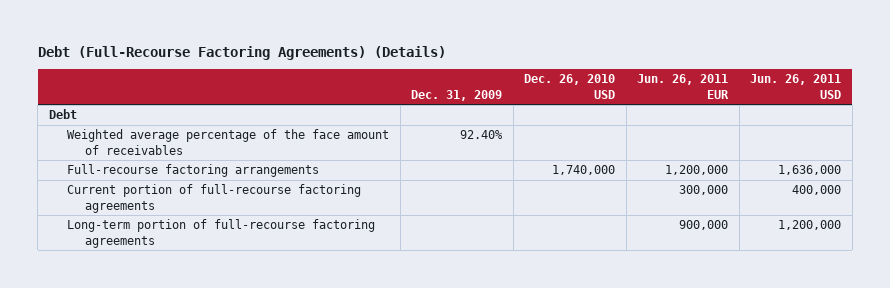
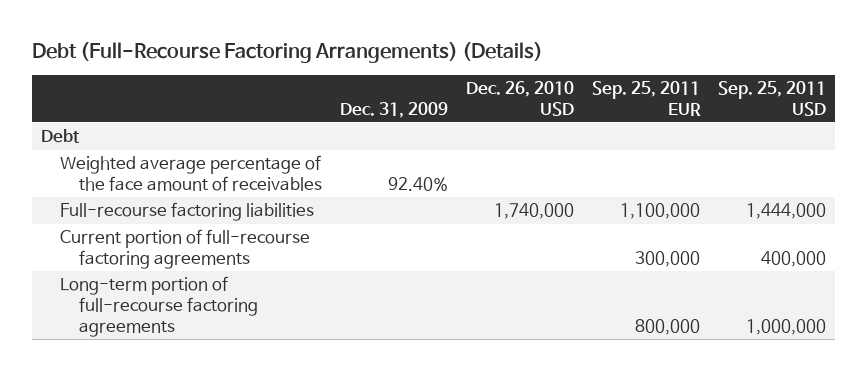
- Debt (Full-Recourse Factoring Agreements) (Details)
+ Debt (Full-Recourse Factoring Arrangements) (Details)
- | Dec. 31, 2009 | Dec. 26, 2010 USD | Jun. 26, 2011 EUR | Jun. 26, 2011 USD
+ | Dec. 31, 2009 | Dec. 26, 2010 USD | Sep. 25, 2011 EUR | Sep. 25, 2011 USD
- Full-recourse factoring arrangements | | 1,740,000 | 1,200,000 | 1,636,000
+ Full-recourse factoring liabilities | | 1,740,000 | 1,100,000 | 1,444,000

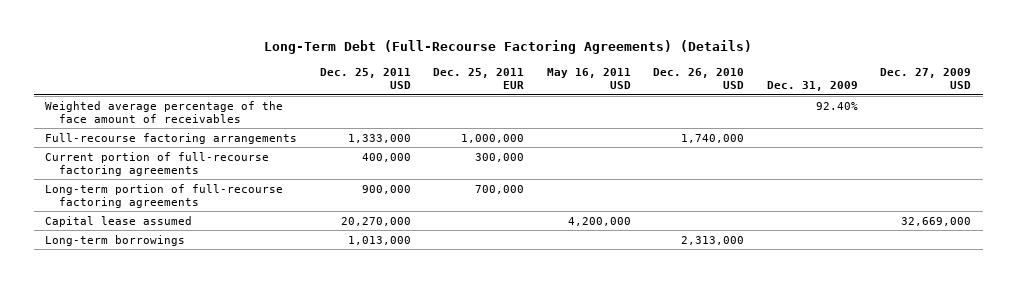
- Debt (Full-Recourse Factoring Arrangements) (Details)
+ Long-Term Debt (Full-Recourse Factoring Agreements) (Details)
- | Dec. 31, 2009 | Dec. 26, 2010 USD | Sep. 25, 2011 EUR | Sep. 25, 2011 USD
+ | Dec. 25, 2011 USD | Dec. 25, 2011 EUR | May 16, 2011 USD | Dec. 26, 2010 USD | Dec. 31, 2009 | Dec. 27, 2009 USD
- Debt
- Full-recourse factoring liabilities | | 1,740,000 | 1,100,000 | 1,444,000
+ Full-recourse factoring arrangements | 1,333,000 | 1,000,000 | | 1,740,000 | |
+ Capital lease assumed | 20,270,000 | | 4,200,000 | | | 32,669,000
+ Long-term borrowings | 1,013,000 | | | 2,313,000 | |

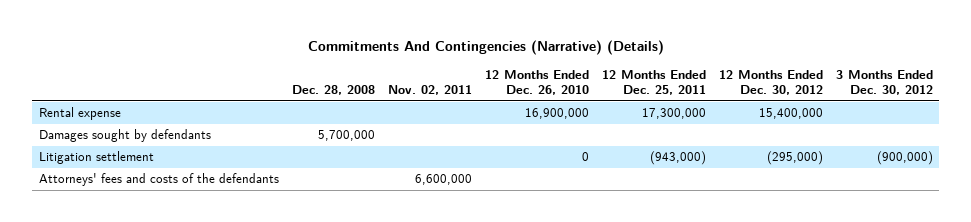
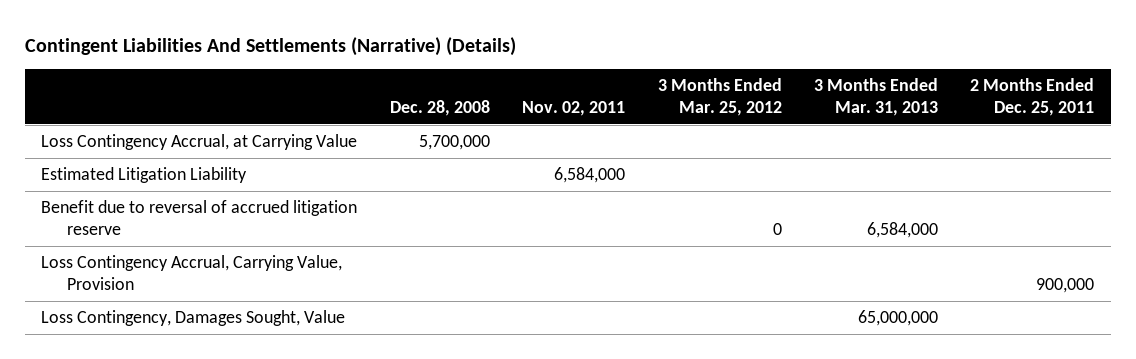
- Commitments And Contingencies (Narrative) (Details)
+ Contingent Liabilities And Settlements (Narrative) (Details)
- | Dec. 28, 2008 | Nov. 02, 2011 | 12 Months Ended Dec. 26, 2010 | 12 Months Ended Dec. 25, 2011 | 12 Months Ended Dec. 30, 2012 | 3 Months Ended Dec. 30, 2012
+ | Dec. 28, 2008 | Nov. 02, 2011 | 3 Months Ended Mar. 25, 2012 | 3 Months Ended Mar. 31, 2013 | 2 Months Ended Dec. 25, 2011
- Rental expense | | | 16,900,000 | 17,300,000 | 15,400,000 |
- Damages sought by defendants | 5,700,000 | | | | |
- Litigation settlement | | | 0 | (943,000) | (295,000) | (900,000)
- Attorneys' fees and costs of the defendants | | 6,600,000 | | | |
+ Loss Contingency Accrual, at Carrying Value | 5,700,000 | | | |
+ Estimated Litigation Liability | | 6,584,000 | | |
+ Benefit due to reversal of accrued litigation reserve | | | 0 | 6,584,000 |
+ Loss Contingency Accrual, Carrying Value, Provision | | | | | 900,000
+ Loss Contingency, Damages Sought, Value | | | | 65,000,000 |

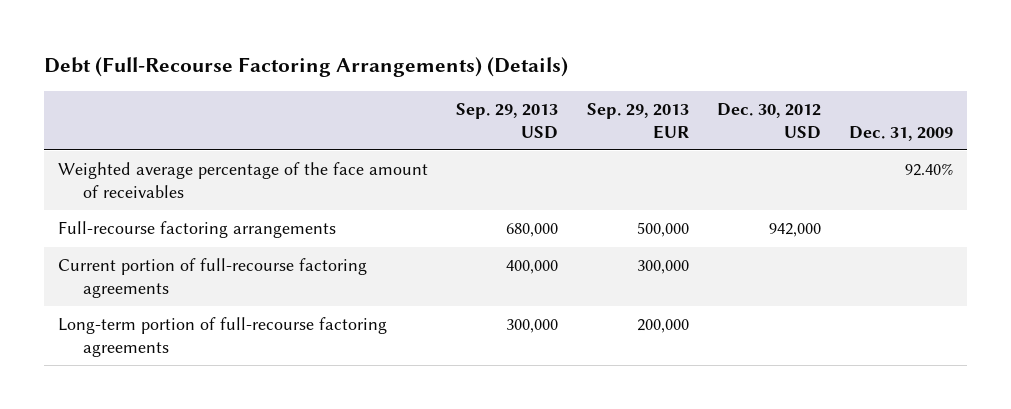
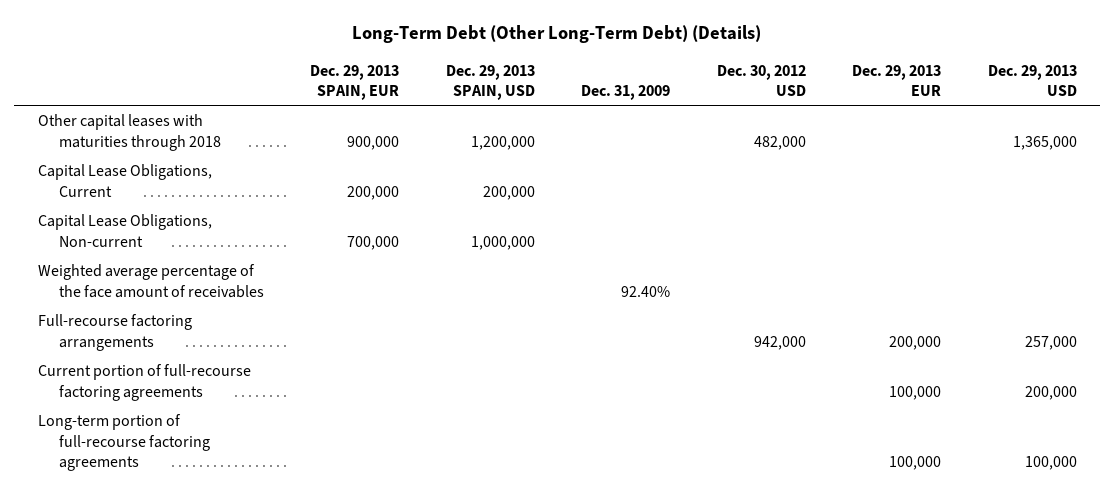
- Debt (Full-Recourse Factoring Arrangements) (Details)
+ Long-Term Debt (Other Long-Term Debt) (Details)
- | Sep. 29, 2013 USD | Sep. 29, 2013 EUR | Dec. 30, 2012 USD | Dec. 31, 2009
+ | Dec. 29, 2013 SPAIN, EUR | Dec. 29, 2013 SPAIN, USD | Dec. 31, 2009 | Dec. 30, 2012 USD | Dec. 29, 2013 EUR | Dec. 29, 2013 USD
+ Other capital leases with maturities through 2018 | 900,000 | 1,200,000 | | 482,000 | | 1,365,000
+ Capital Lease Obligations, Current | 200,000 | 200,000 | | | |
+ Capital Lease Obligations, Non-current | 700,000 | 1,000,000 | | | |

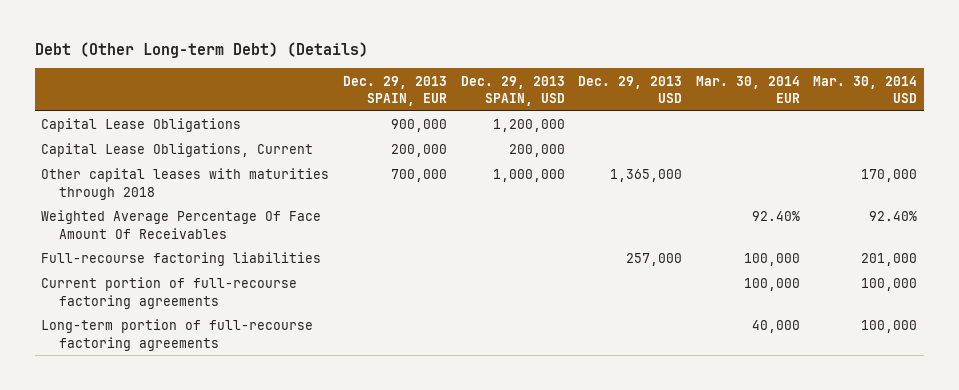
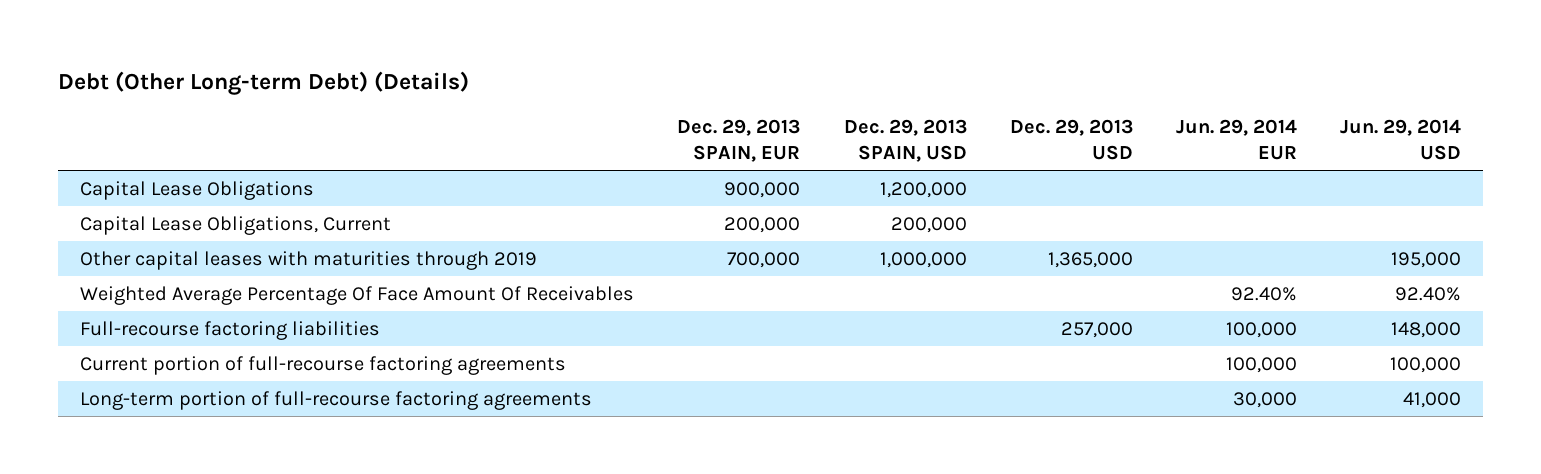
- | Dec. 29, 2013 SPAIN, EUR | Dec. 29, 2013 SPAIN, USD | Dec. 29, 2013 USD | Mar. 30, 2014 EUR | Mar. 30, 2014 USD
+ | Dec. 29, 2013 SPAIN, EUR | Dec. 29, 2013 SPAIN, USD | Dec. 29, 2013 USD | Jun. 29, 2014 EUR | Jun. 29, 2014 USD
- Other capital leases with maturities through 2018 | 700,000 | 1,000,000 | 1,365,000 | | 170,000
+ Other capital leases with maturities through 2019 | 700,000 | 1,000,000 | 1,365,000 | | 195,000

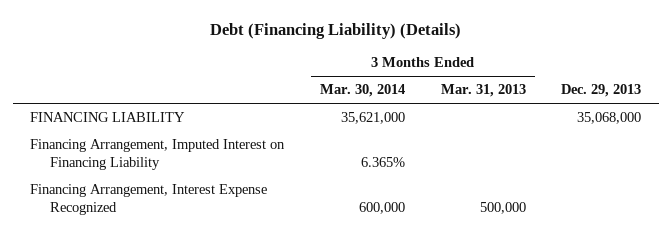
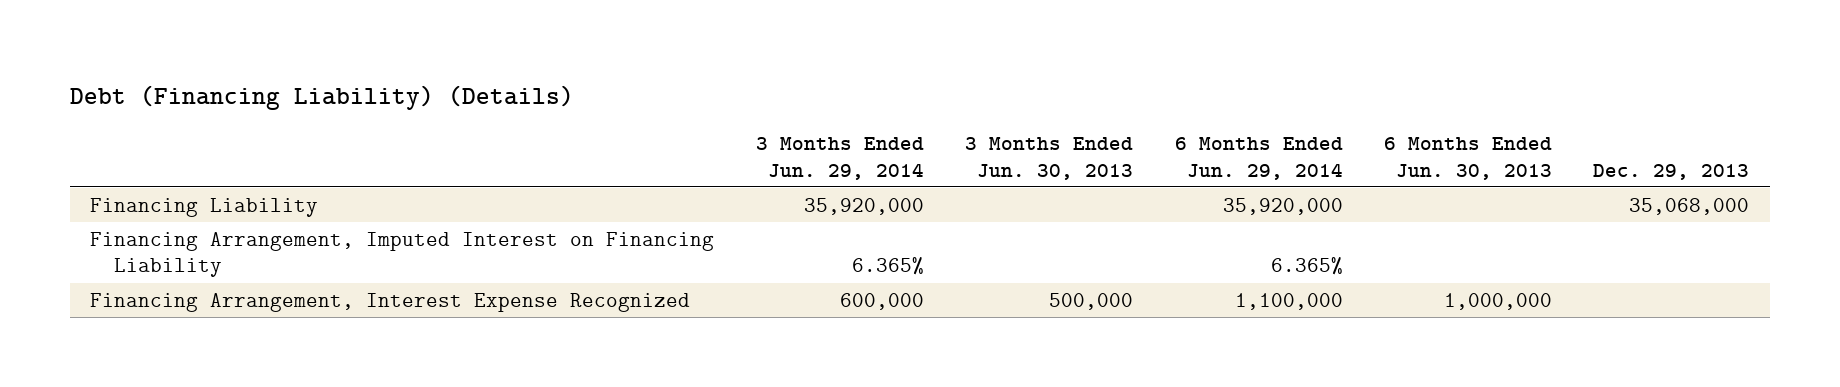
- | 3 Months Ended Mar. 30, 2014 | 3 Months Ended Mar. 31, 2013 | Dec. 29, 2013
+ | 3 Months Ended Jun. 29, 2014 | 3 Months Ended Jun. 30, 2013 | 6 Months Ended Jun. 29, 2014 | 6 Months Ended Jun. 30, 2013 | Dec. 29, 2013
- FINANCING LIABILITY | 35,621,000 | | 35,068,000
+ Financing Liability | 35,920,000 | | 35,920,000 | | 35,068,000

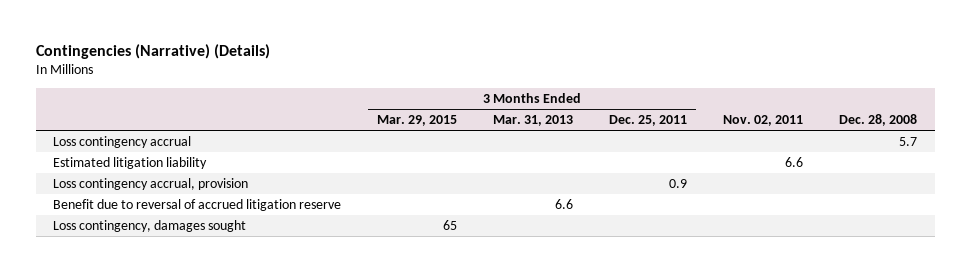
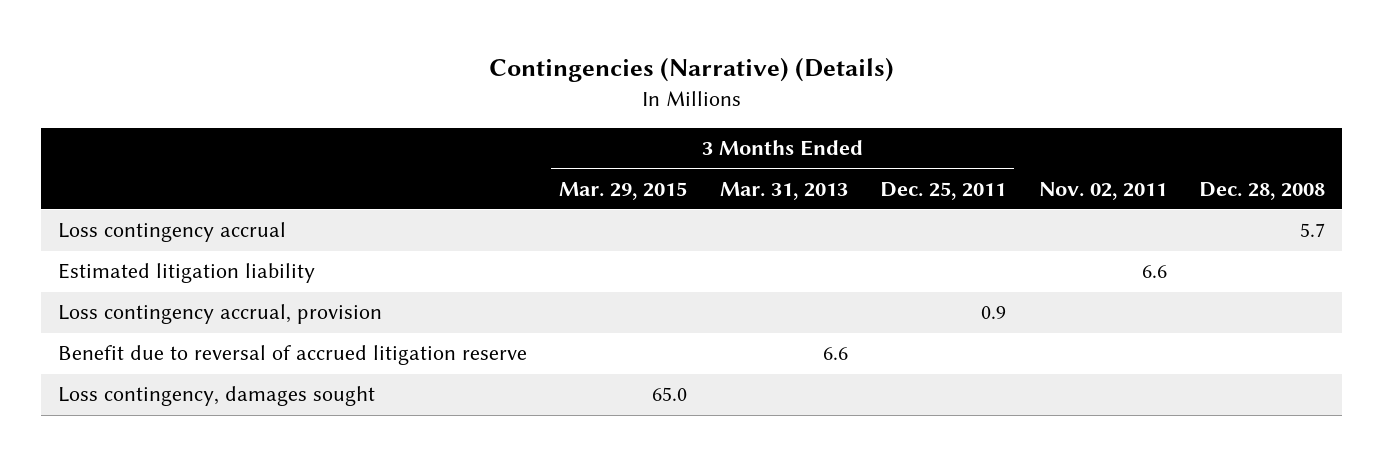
- Loss contingency, damages sought | 65 | | | |
+ Loss contingency, damages sought | 65.0 | | | |

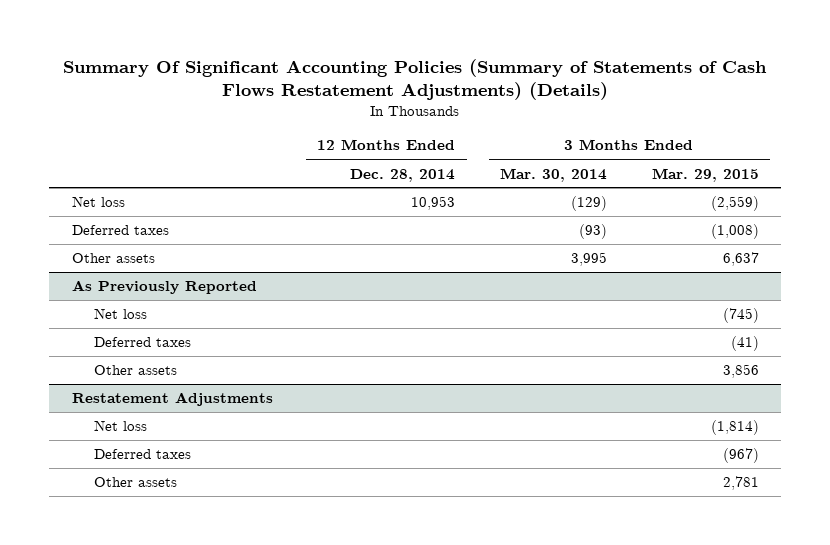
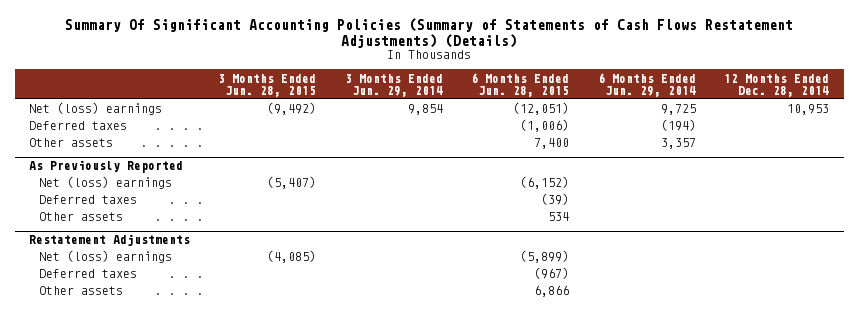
- | 12 Months Ended Dec. 28, 2014 | 3 Months Ended Mar. 30, 2014 | 3 Months Ended Mar. 29, 2015
+ | 3 Months Ended Jun. 28, 2015 | 3 Months Ended Jun. 29, 2014 | 6 Months Ended Jun. 28, 2015 | 6 Months Ended Jun. 29, 2014 | 12 Months Ended Dec. 28, 2014
- Net loss | 10,953 | (129) | (2,559)
+ Net (loss) earnings | (9,492) | 9,854 | (12,051) | 9,725 | 10,953
@ As Previously Reported
- Net loss | | | (745)
+ Net (loss) earnings | (5,407) | | (6,152) | |
@ Restatement Adjustments
- Net loss | | | (1,814)
+ Net (loss) earnings | (4,085) | | (5,899) | |

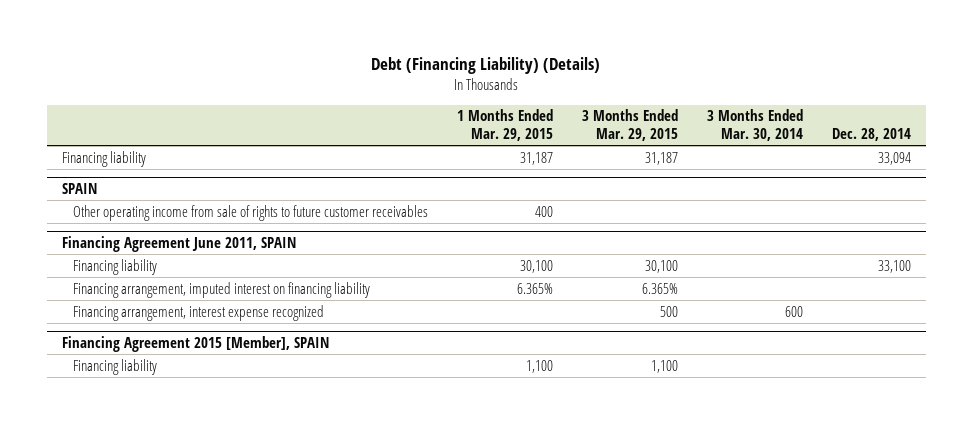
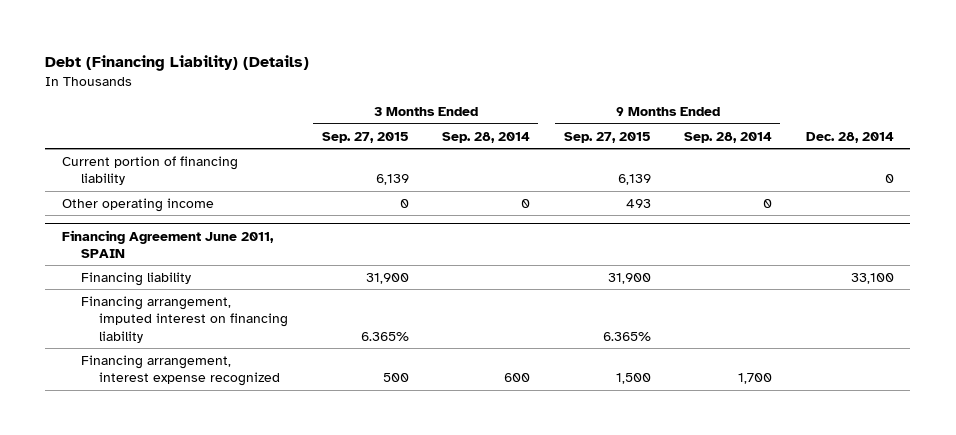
- | 1 Months Ended Mar. 29, 2015 | 3 Months Ended Mar. 29, 2015 | 3 Months Ended Mar. 30, 2014 | Dec. 28, 2014
+ | 3 Months Ended Sep. 27, 2015 | 3 Months Ended Sep. 28, 2014 | 9 Months Ended Sep. 27, 2015 | 9 Months Ended Sep. 28, 2014 | Dec. 28, 2014
- Financing liability | 31,187 | 31,187 | | 33,094
- SPAIN
- Other operating income from sale of rights to future customer receivables | 400 | | |
+ Current portion of financing liability | 6,139 | | 6,139 | | 0
+ Other operating income | 0 | 0 | 493 | 0 |
- Financing Agreement 2015 [Member], SPAIN
- Financing liability | 1,100 | 1,100 | |

